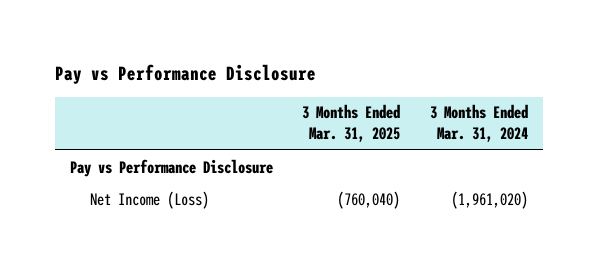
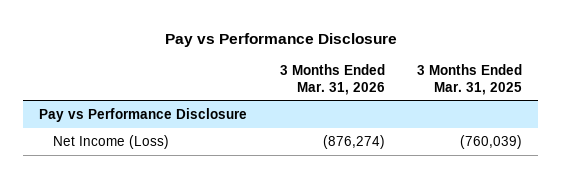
- | 3 Months Ended Mar. 31, 2025 | 3 Months Ended Mar. 31, 2024
+ | 3 Months Ended Mar. 31, 2026 | 3 Months Ended Mar. 31, 2025
- Net Income (Loss) | (760,040) | (1,961,020)
+ Net Income (Loss) | (876,274) | (760,039)

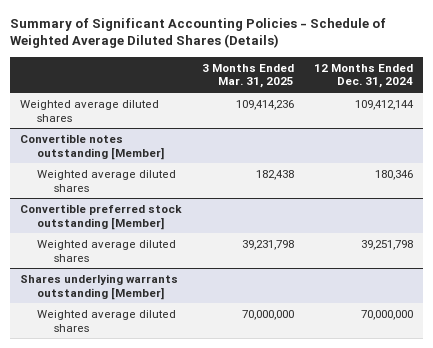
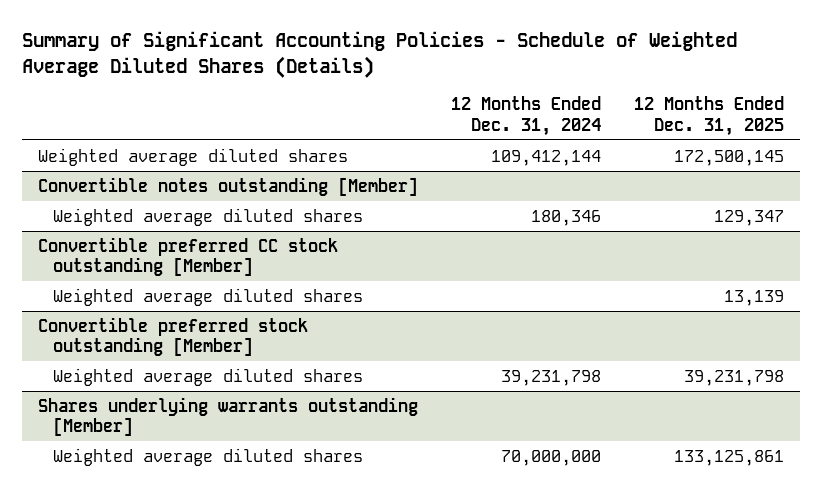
- | 3 Months Ended Mar. 31, 2025 | 12 Months Ended Dec. 31, 2024
+ | 12 Months Ended Dec. 31, 2024 | 12 Months Ended Dec. 31, 2025
+ Convertible preferred CC stock outstanding [Member]
+ Weighted average diluted shares | | 13,139
@ Convertible preferred stock outstanding [Member]
- Weighted average diluted shares | 39,231,798 | 39,251,798
+ Weighted average diluted shares | 39,231,798 | 39,231,798

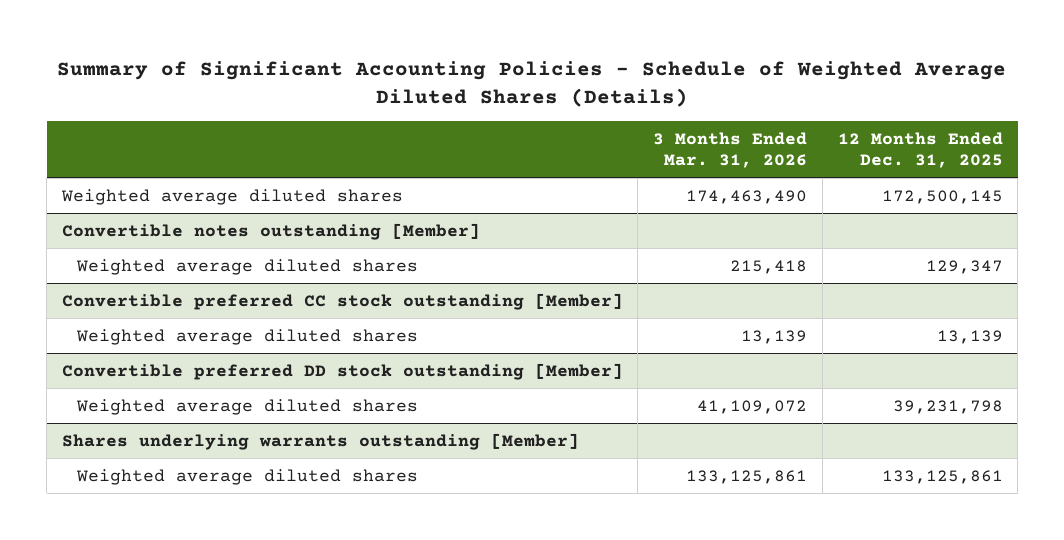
- | 12 Months Ended Dec. 31, 2024 | 12 Months Ended Dec. 31, 2025
+ | 3 Months Ended Mar. 31, 2026 | 12 Months Ended Dec. 31, 2025
- Convertible preferred stock outstanding [Member]
+ Convertible preferred DD stock outstanding [Member]

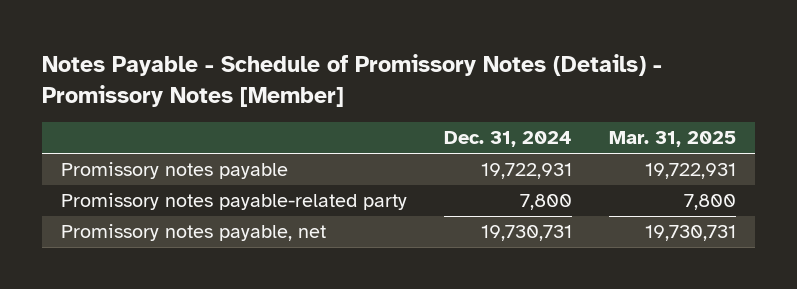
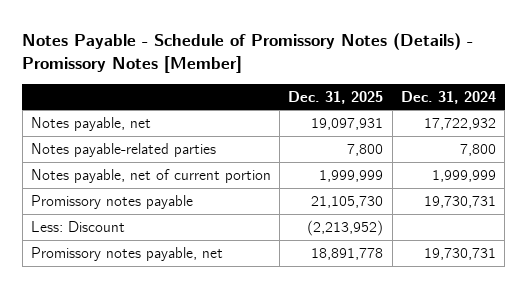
- | Dec. 31, 2024 | Mar. 31, 2025
+ | Dec. 31, 2025 | Dec. 31, 2024
- Promissory notes payable | 19,722,931 | 19,722,931
- Promissory notes payable-related party | 7,800 | 7,800
+ Notes payable, net | 19,097,931 | 17,722,932
+ Notes payable-related parties | 7,800 | 7,800
+ Notes payable, net of current portion | 1,999,999 | 1,999,999
+ Promissory notes payable | 21,105,730 | 19,730,731
+ Less: Discount | (2,213,952) |

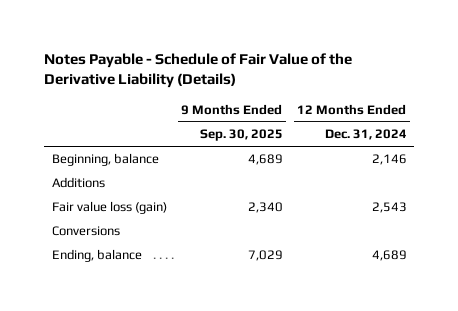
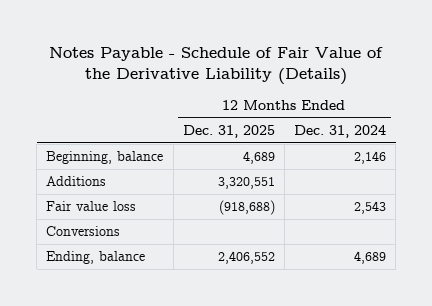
- | 9 Months Ended Sep. 30, 2025 | 12 Months Ended Dec. 31, 2024
+ | 12 Months Ended Dec. 31, 2025 | 12 Months Ended Dec. 31, 2024
- Fair value loss (gain) | 2,340 | 2,543
+ Fair value loss | (918,688) | 2,543

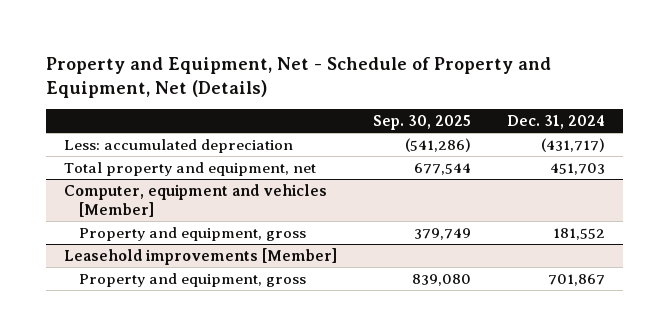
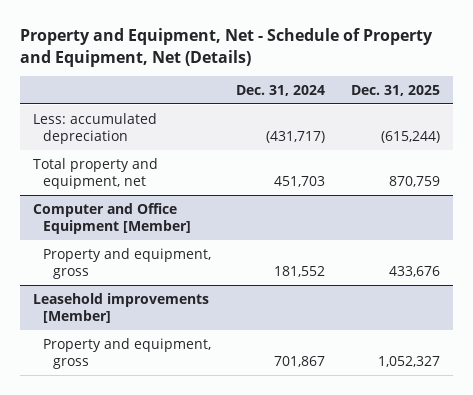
- | Sep. 30, 2025 | Dec. 31, 2024
+ | Dec. 31, 2024 | Dec. 31, 2025
- Computer, equipment and vehicles [Member]
+ Computer and Office Equipment [Member]

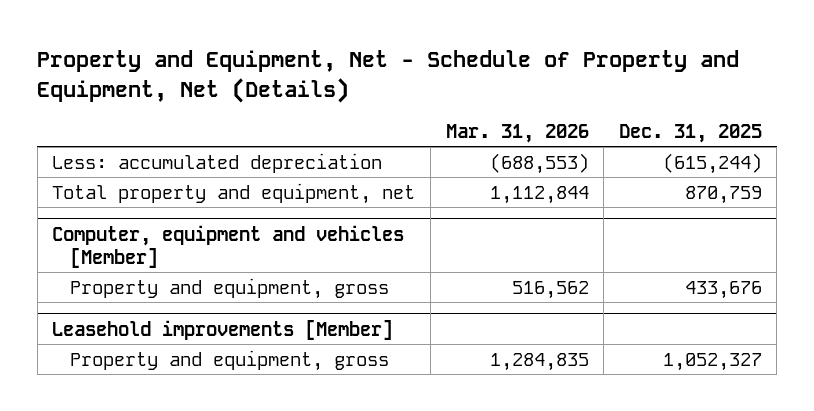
- | Dec. 31, 2024 | Dec. 31, 2025
+ | Mar. 31, 2026 | Dec. 31, 2025
- Computer and Office Equipment [Member]
+ Computer, equipment and vehicles [Member]

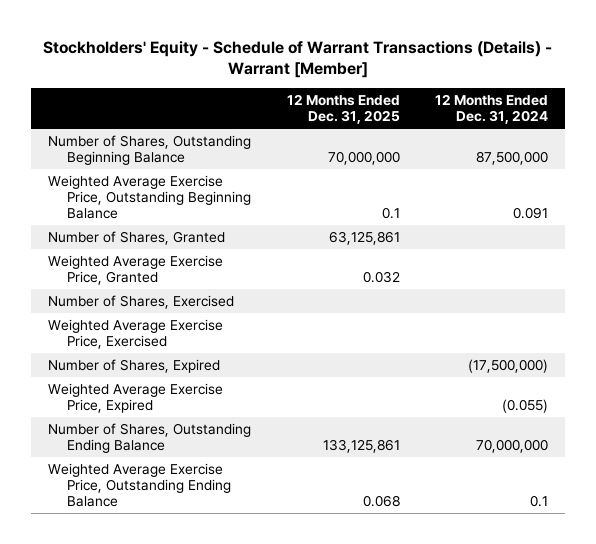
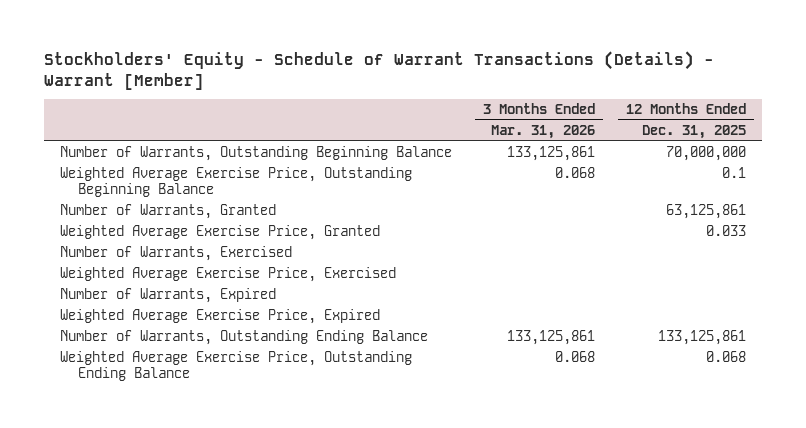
- | 12 Months Ended Dec. 31, 2025 | 12 Months Ended Dec. 31, 2024
+ | 3 Months Ended Mar. 31, 2026 | 12 Months Ended Dec. 31, 2025
- Number of Shares, Outstanding Beginning Balance | 70,000,000 | 87,500,000
+ Number of Warrants, Outstanding Beginning Balance | 133,125,861 | 70,000,000
- Number of Shares, Granted | 63,125,861 |
- Weighted Average Exercise Price, Granted | 0.032 |
- Number of Shares, Exercised
+ Number of Warrants, Granted | | 63,125,861
+ Weighted Average Exercise Price, Granted | | 0.033
+ Number of Warrants, Exercised
- Number of Shares, Expired | | (17,500,000)
+ Number of Warrants, Expired
- Number of Shares, Outstanding Ending Balance | 133,125,861 | 70,000,000
+ Number of Warrants, Outstanding Ending Balance | 133,125,861 | 133,125,861

